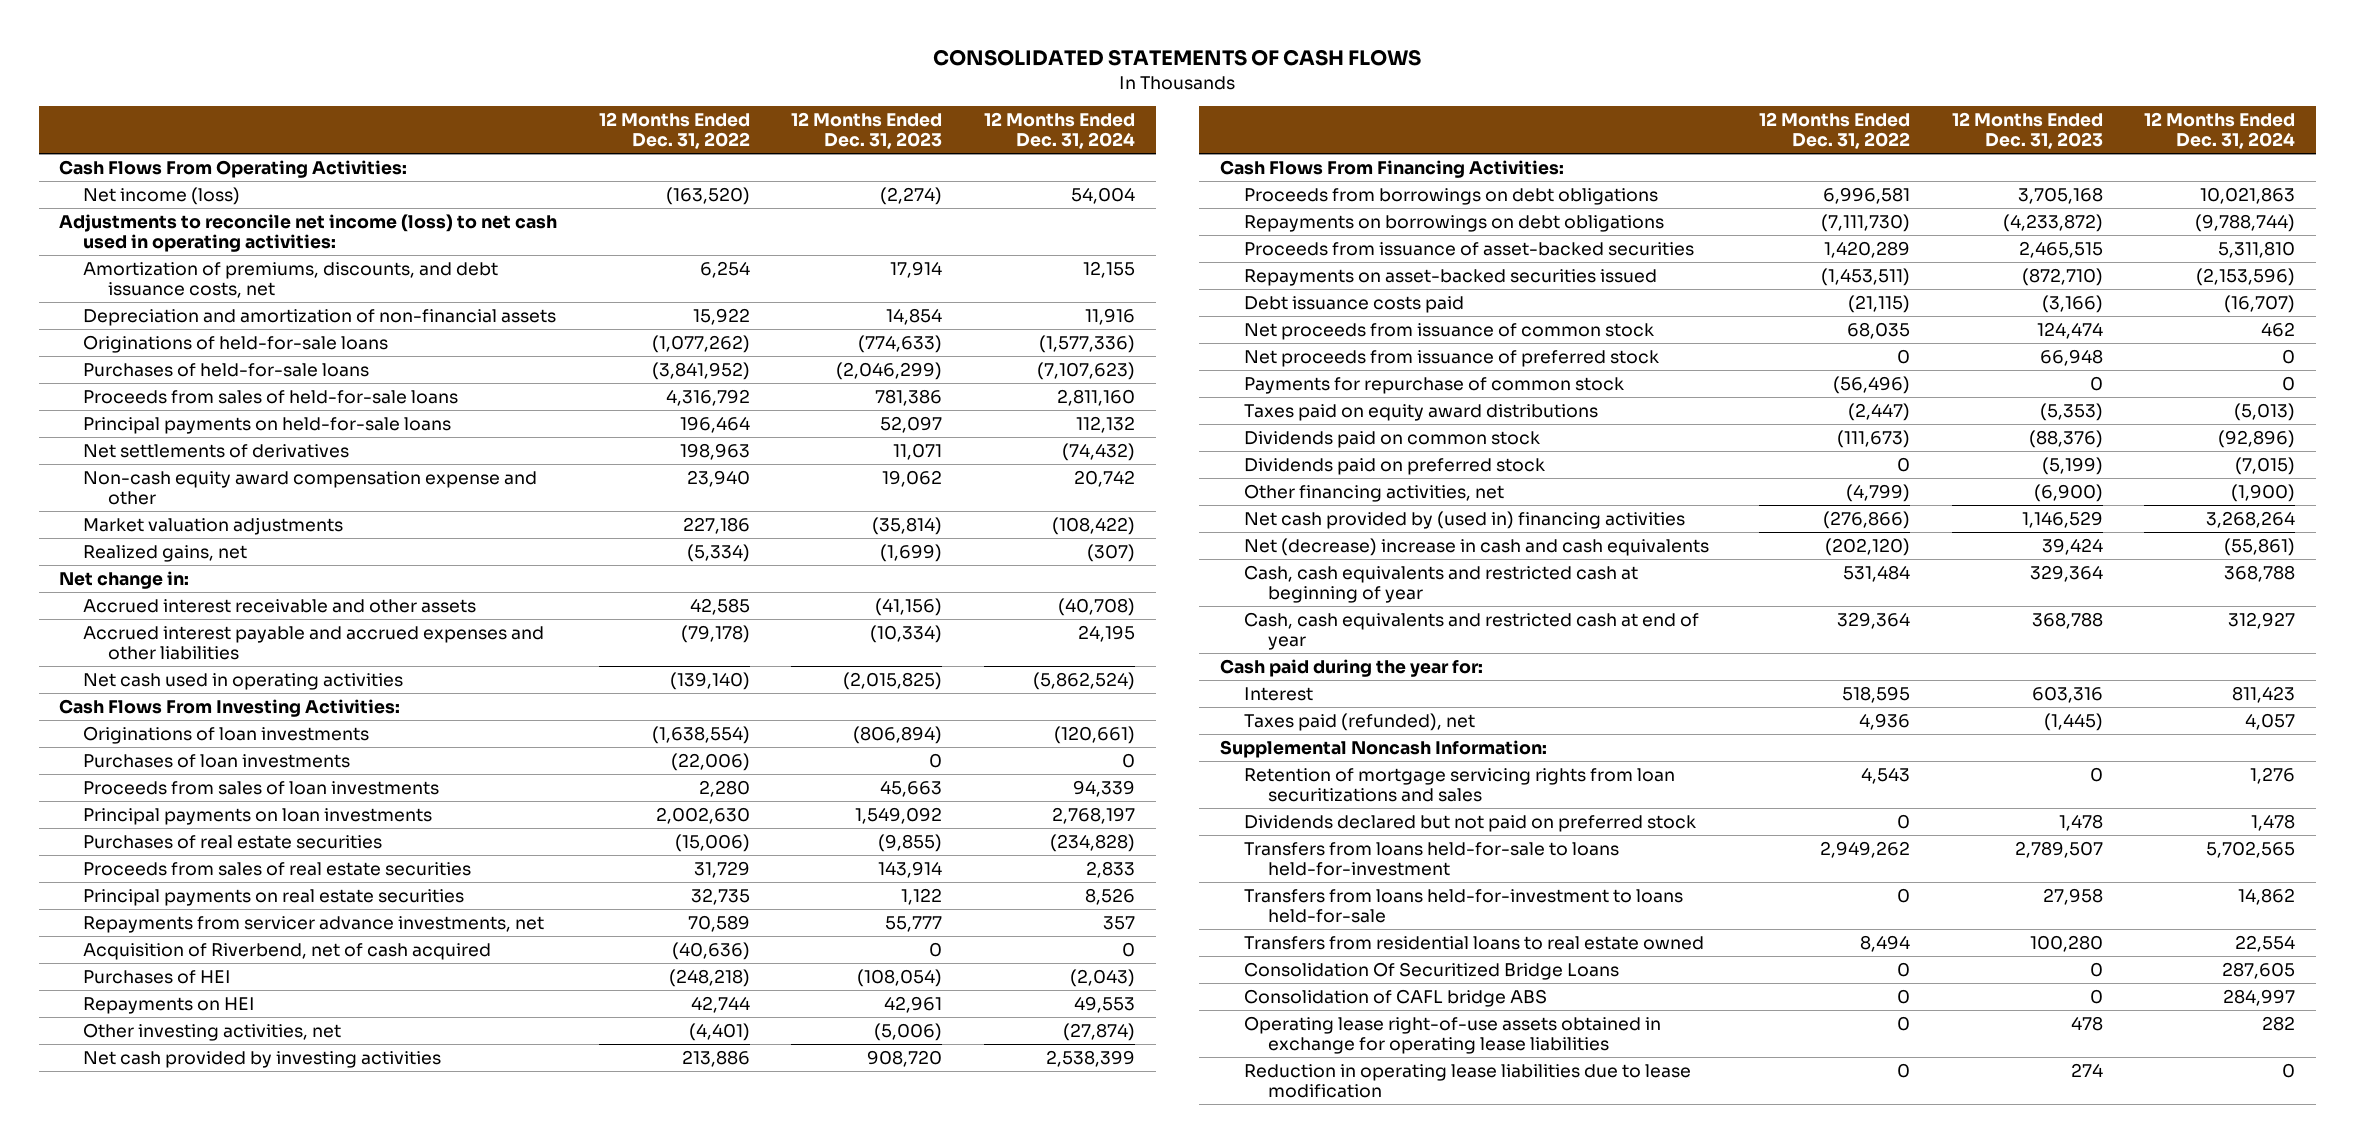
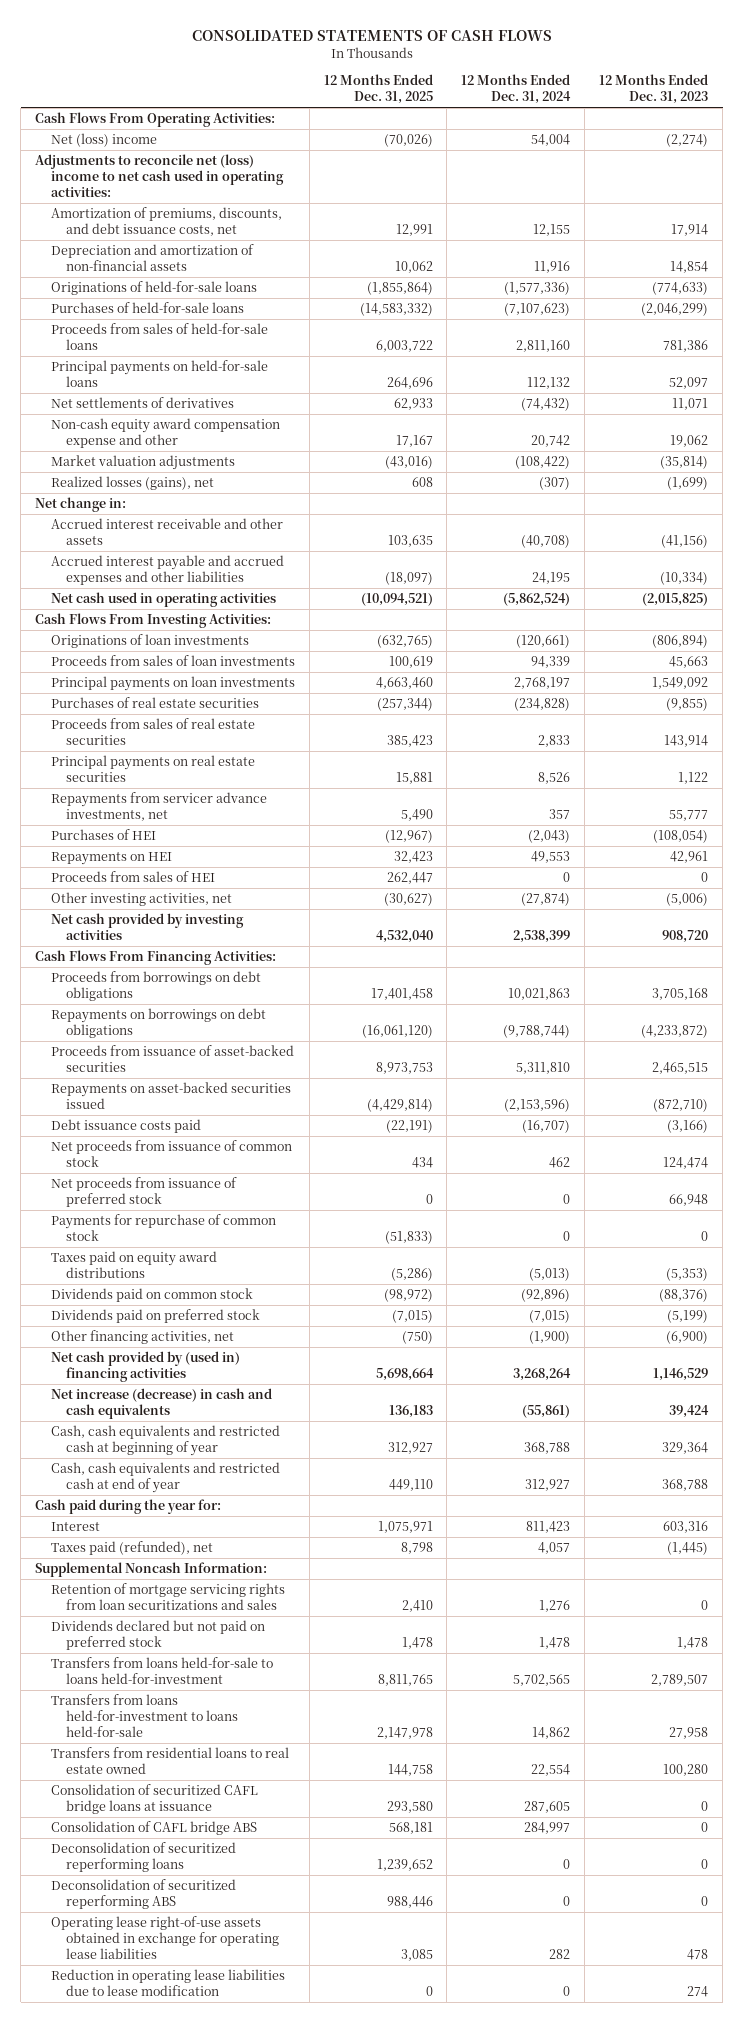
- | 12 Months Ended Dec. 31, 2022 | 12 Months Ended Dec. 31, 2023 | 12 Months Ended Dec. 31, 2024
+ | 12 Months Ended Dec. 31, 2025 | 12 Months Ended Dec. 31, 2024 | 12 Months Ended Dec. 31, 2023
- Net income (loss) | (163,520) | (2,274) | 54,004
- Adjustments to reconcile net income (loss) to net cash used in operating activities:
+ Net (loss) income | (70,026) | 54,004 | (2,274)
+ Adjustments to reconcile net (loss) income to net cash used in operating activities:
- Realized gains, net | (5,334) | (1,699) | (307)
+ Realized losses (gains), net | 608 | (307) | (1,699)
- Purchases of loan investments | (22,006) | 0 | 0
- Acquisition of Riverbend, net of cash acquired | (40,636) | 0 | 0
+ Proceeds from sales of HEI | 262,447 | 0 | 0
- Net (decrease) increase in cash and cash equivalents | (202,120) | 39,424 | (55,861)
+ Net increase (decrease) in cash and cash equivalents | 136,183 | (55,861) | 39,424
- Consolidation Of Securitized Bridge Loans | 0 | 0 | 287,605
+ Consolidation of securitized CAFL bridge loans at issuance | 293,580 | 287,605 | 0
+ Deconsolidation of securitized reperforming loans | 1,239,652 | 0 | 0
+ Deconsolidation of securitized reperforming ABS | 988,446 | 0 | 0

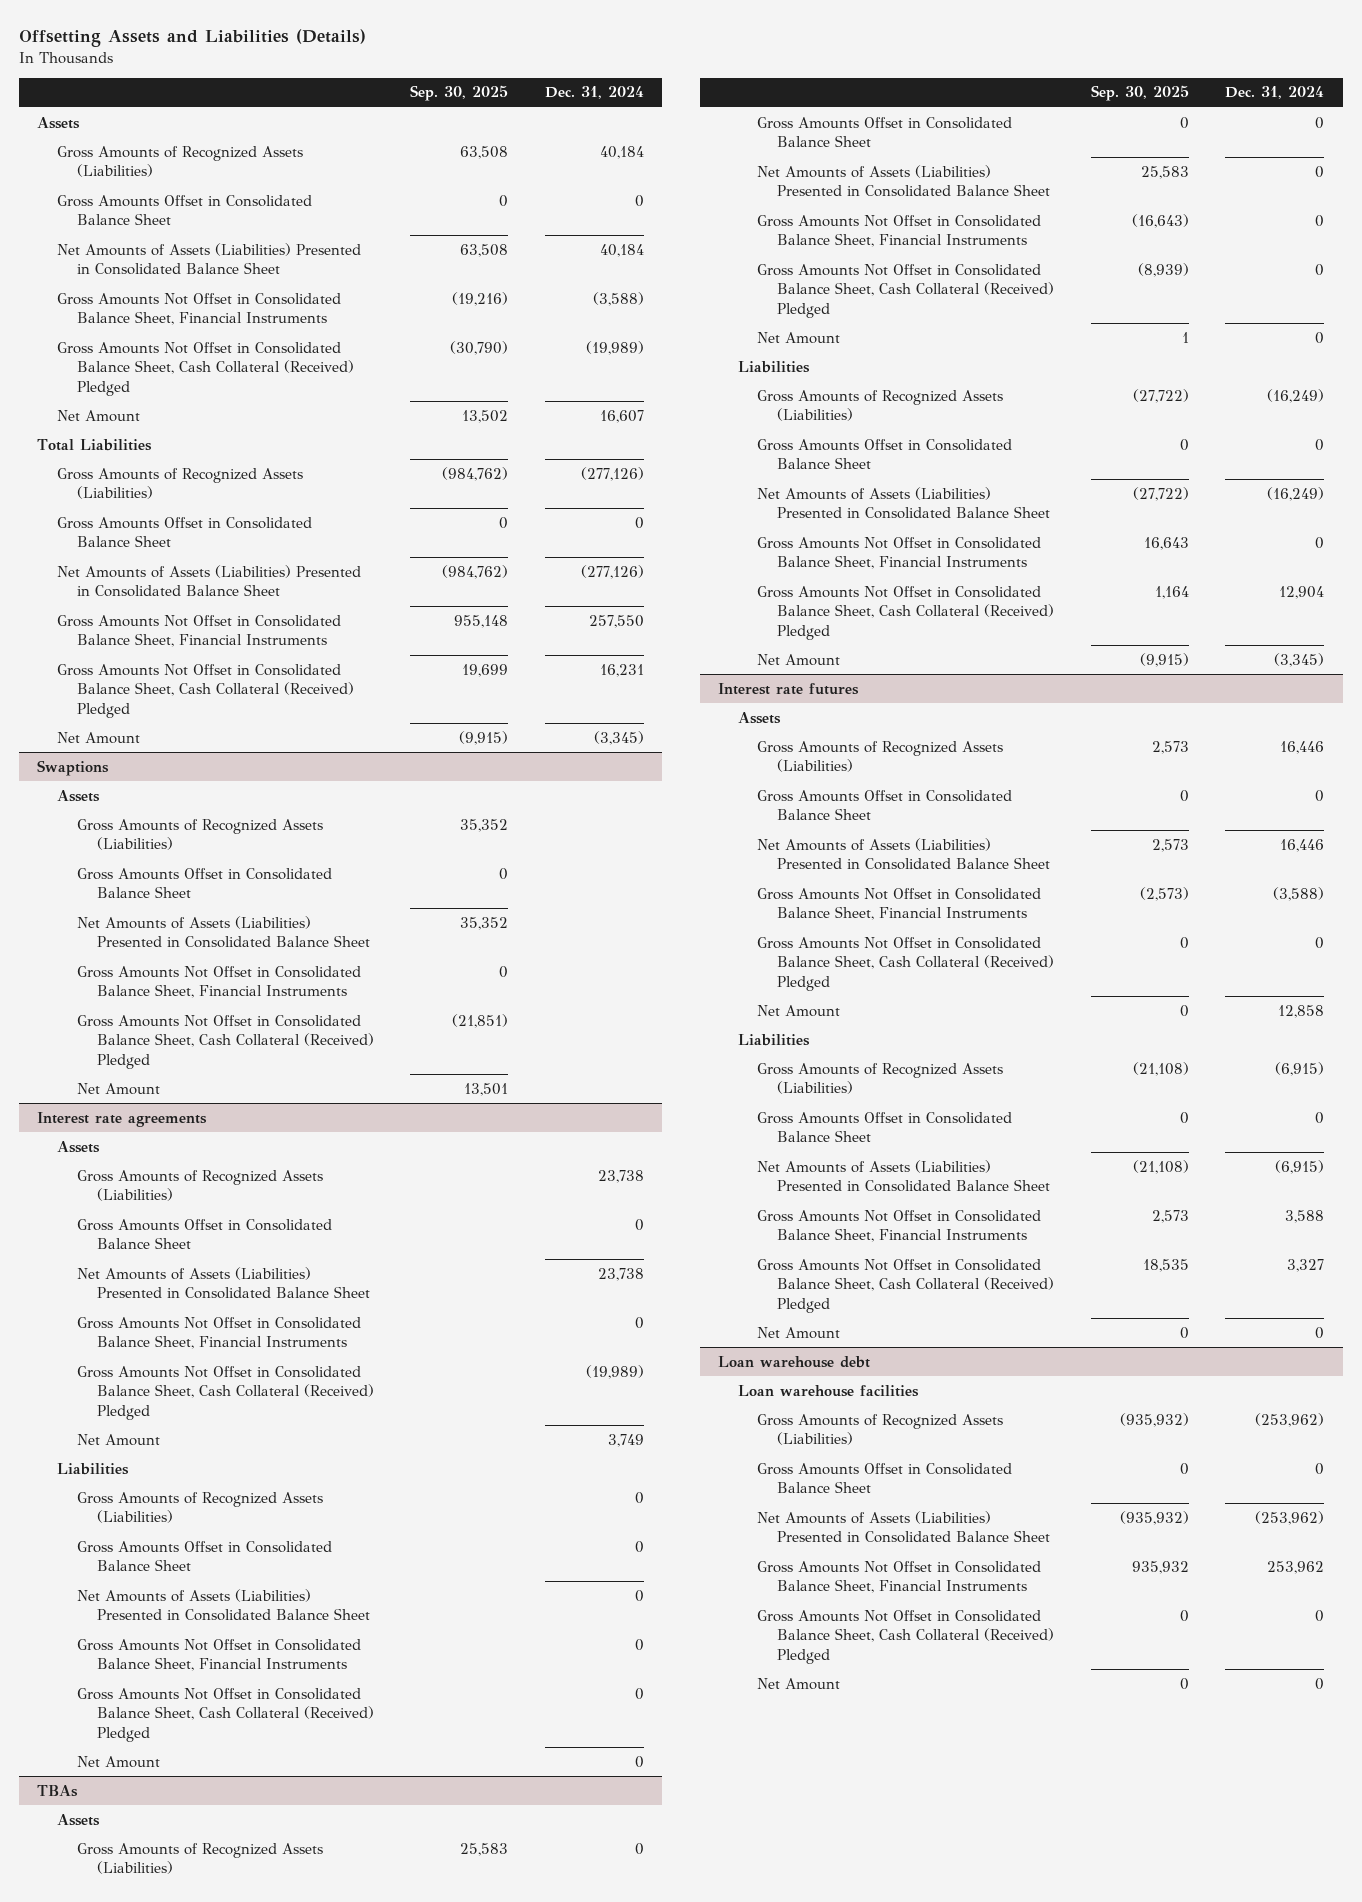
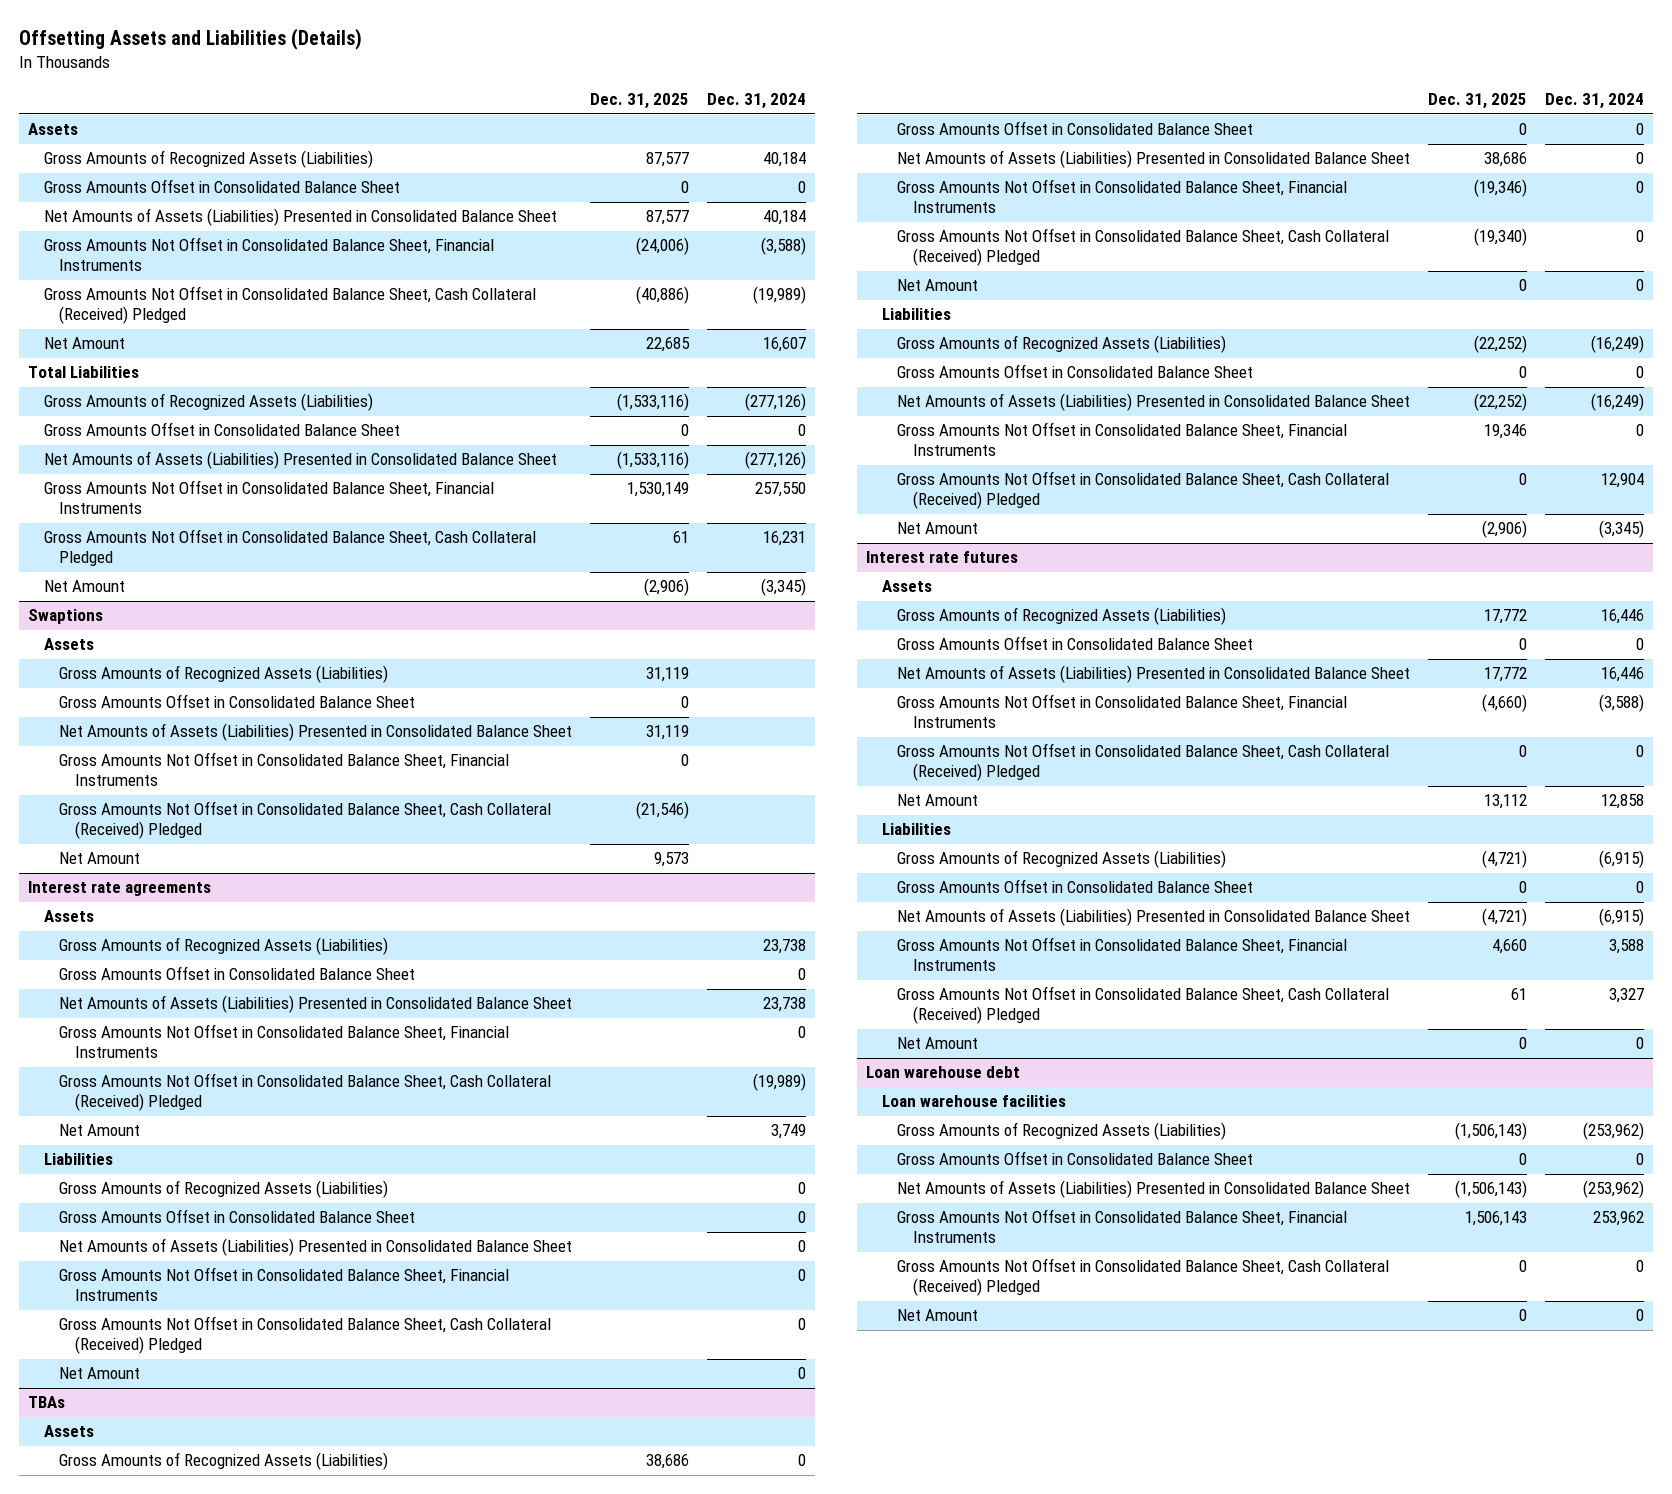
- | Sep. 30, 2025 | Dec. 31, 2024
+ | Dec. 31, 2025 | Dec. 31, 2024
- Gross Amounts Not Offset in Consolidated Balance Sheet, Cash Collateral (Received) Pledged | 19,699 | 16,231
+ Gross Amounts Not Offset in Consolidated Balance Sheet, Cash Collateral Pledged | 61 | 16,231

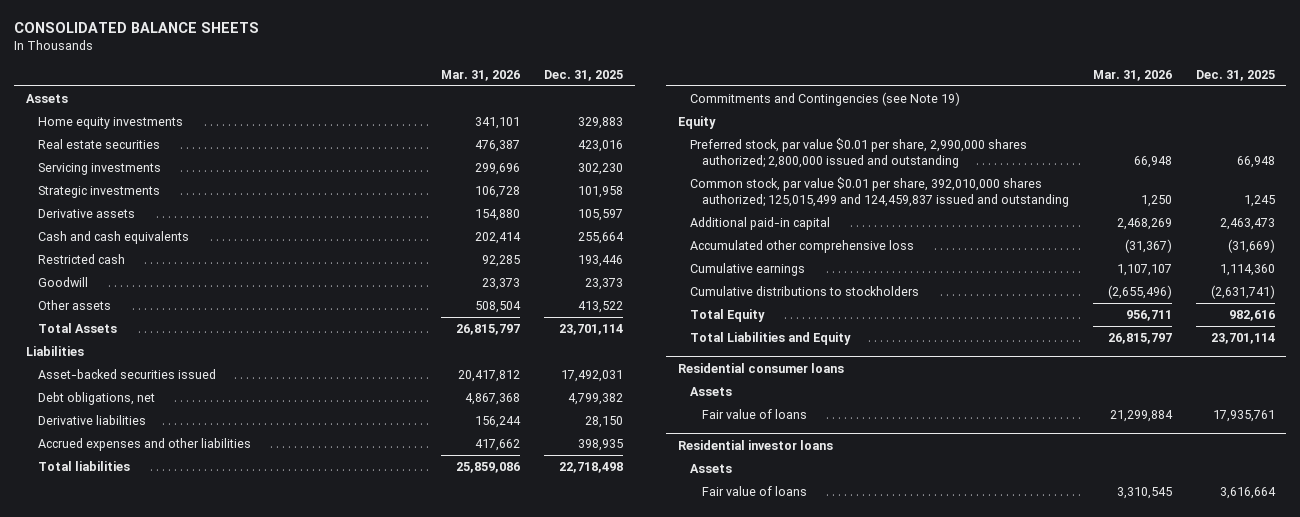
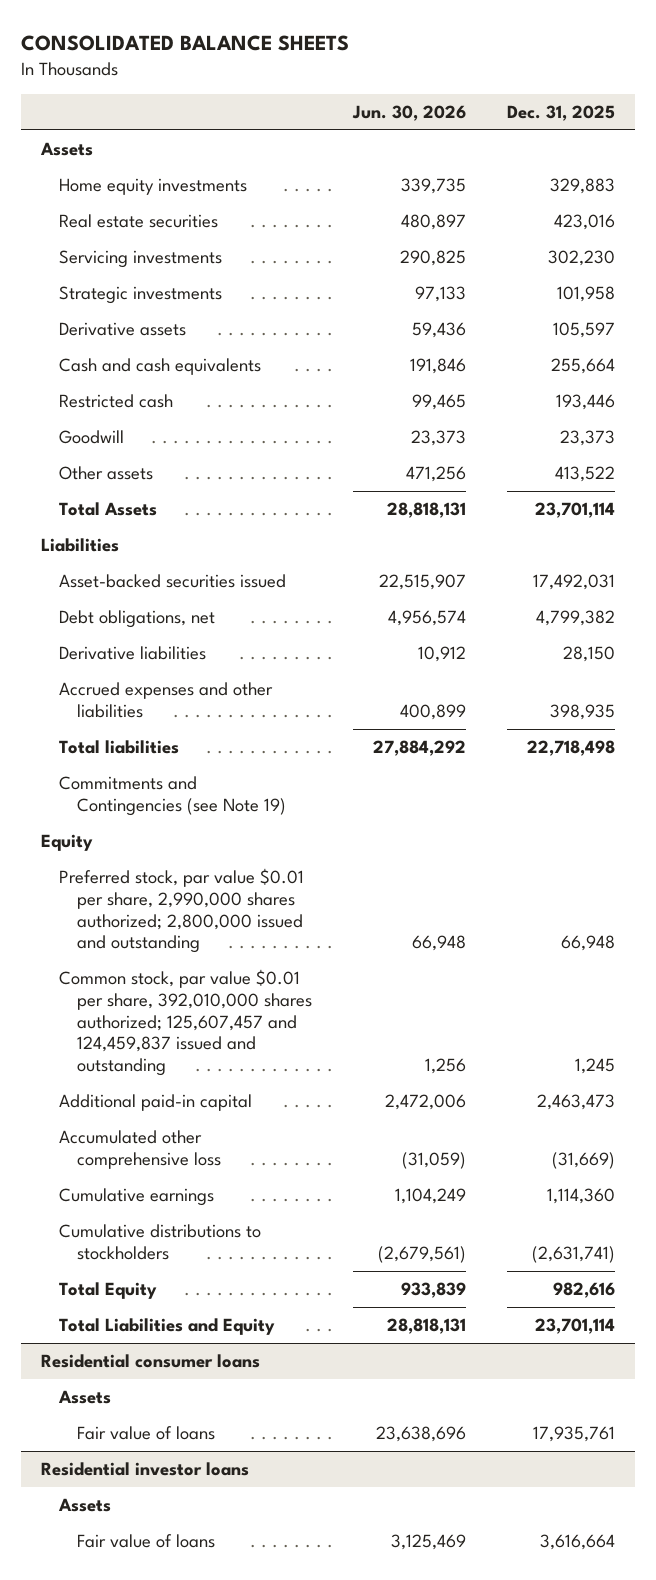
- | Mar. 31, 2026 | Dec. 31, 2025
+ | Jun. 30, 2026 | Dec. 31, 2025
- Common stock, par value $0.01 per share, 392,010,000 shares authorized; 125,015,499 and 124,459,837 issued and outstanding | 1,250 | 1,245
+ Common stock, par value $0.01 per share, 392,010,000 shares authorized; 125,607,457 and 124,459,837 issued and outstanding | 1,256 | 1,245

